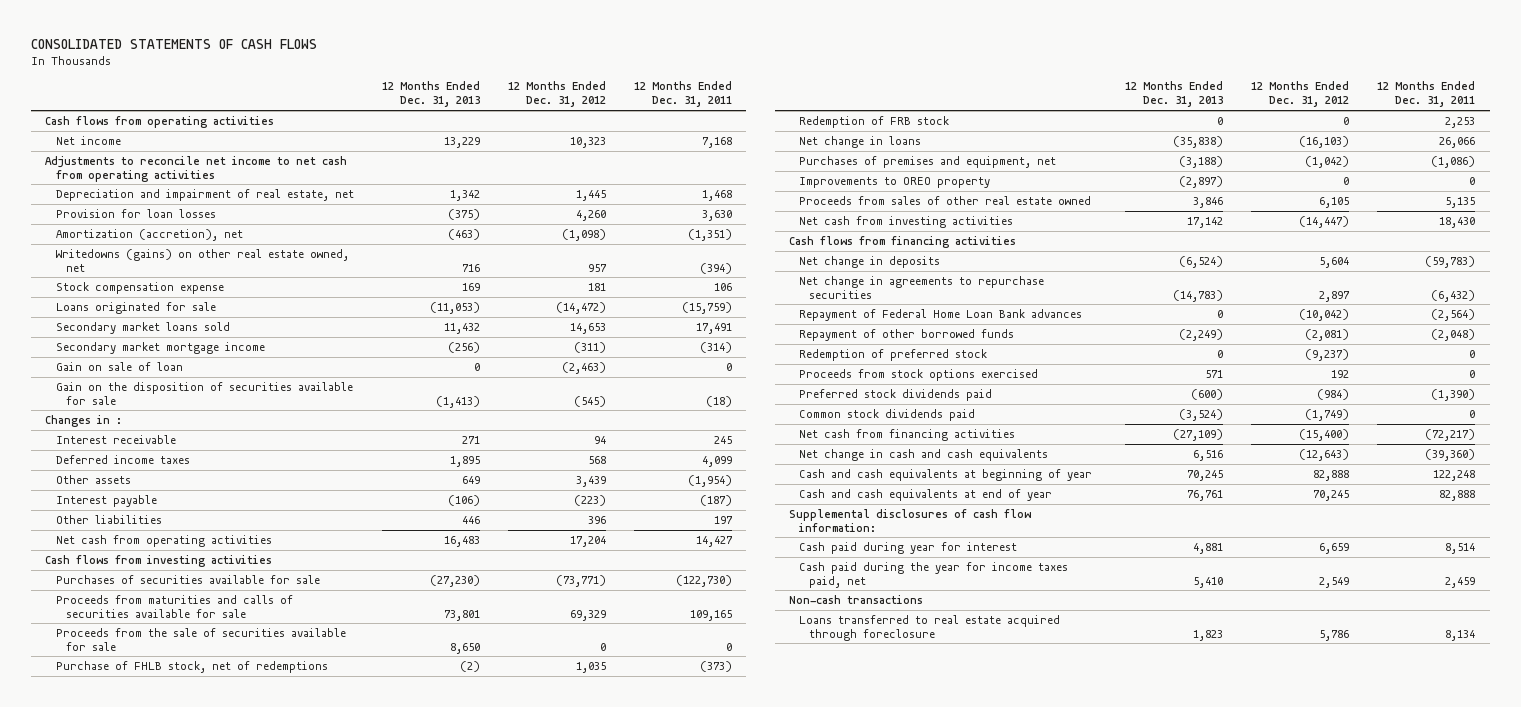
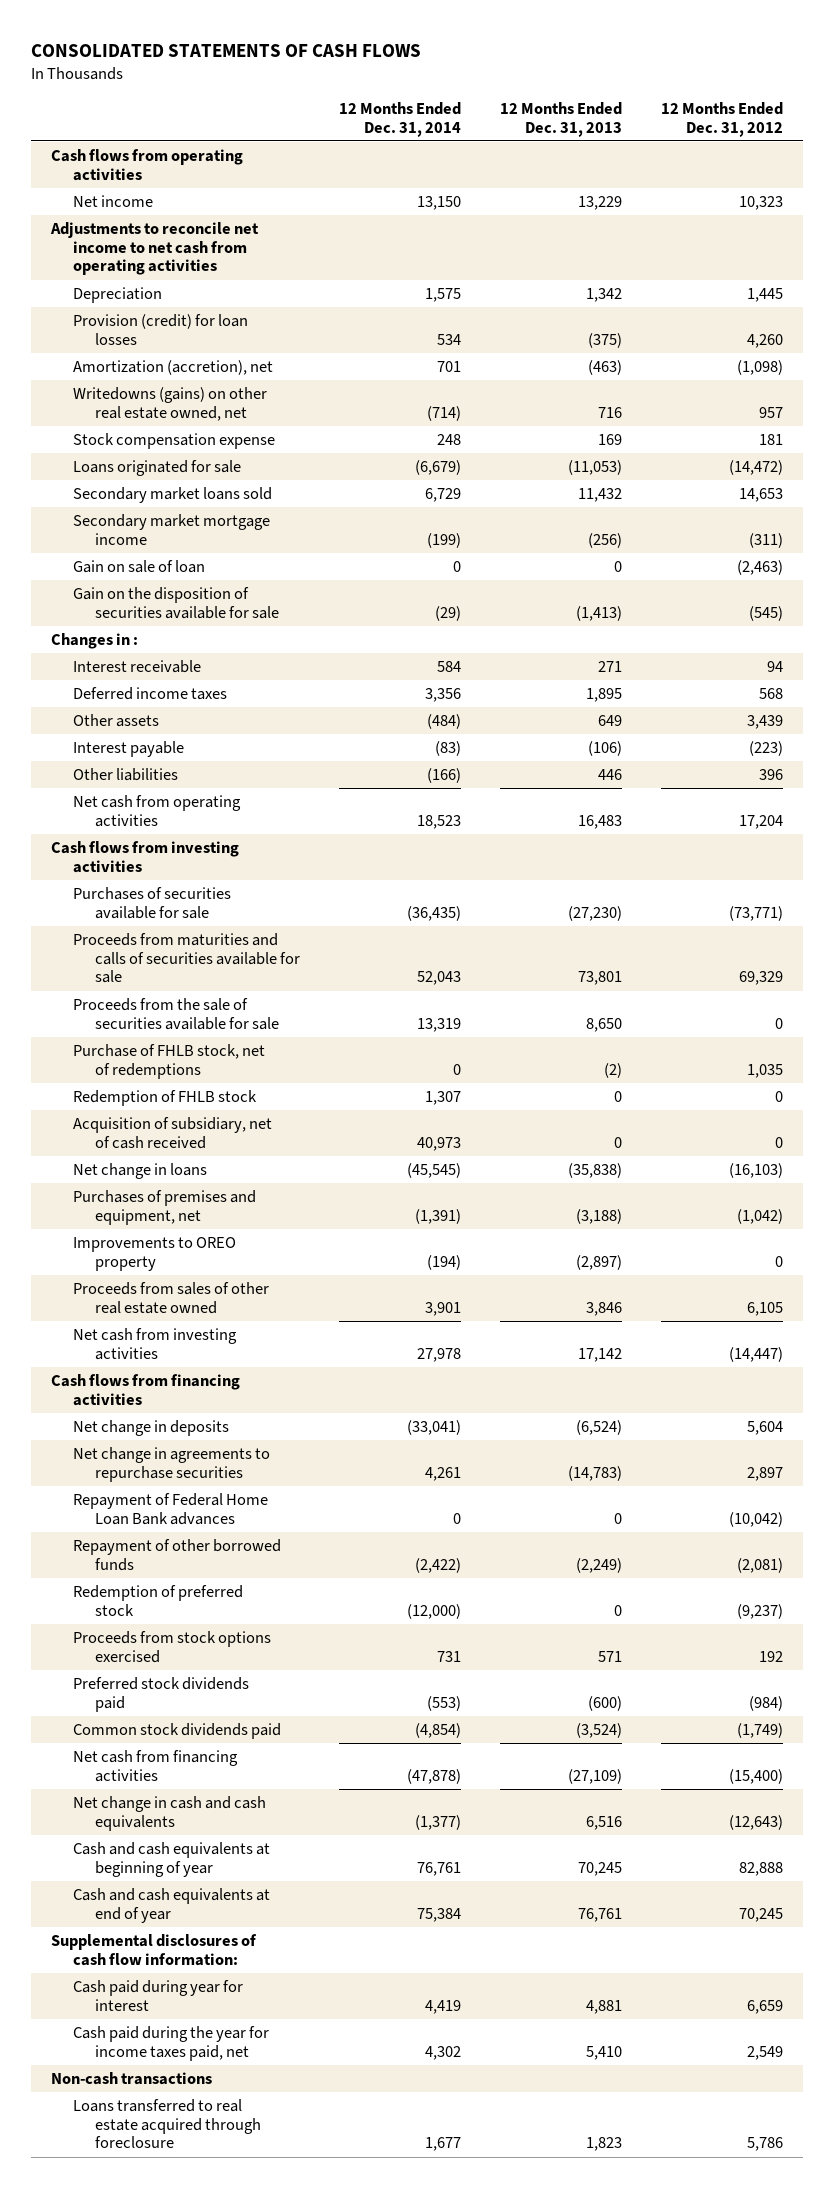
- | 12 Months Ended Dec. 31, 2013 | 12 Months Ended Dec. 31, 2012 | 12 Months Ended Dec. 31, 2011
+ | 12 Months Ended Dec. 31, 2014 | 12 Months Ended Dec. 31, 2013 | 12 Months Ended Dec. 31, 2012
- Depreciation and impairment of real estate, net | 1,342 | 1,445 | 1,468
- Provision for loan losses | (375) | 4,260 | 3,630
+ Depreciation | 1,575 | 1,342 | 1,445
+ Provision (credit) for loan losses | 534 | (375) | 4,260
- Redemption of FRB stock | 0 | 0 | 2,253
+ Redemption of FHLB stock | 1,307 | 0 | 0
+ Acquisition of subsidiary, net of cash received | 40,973 | 0 | 0

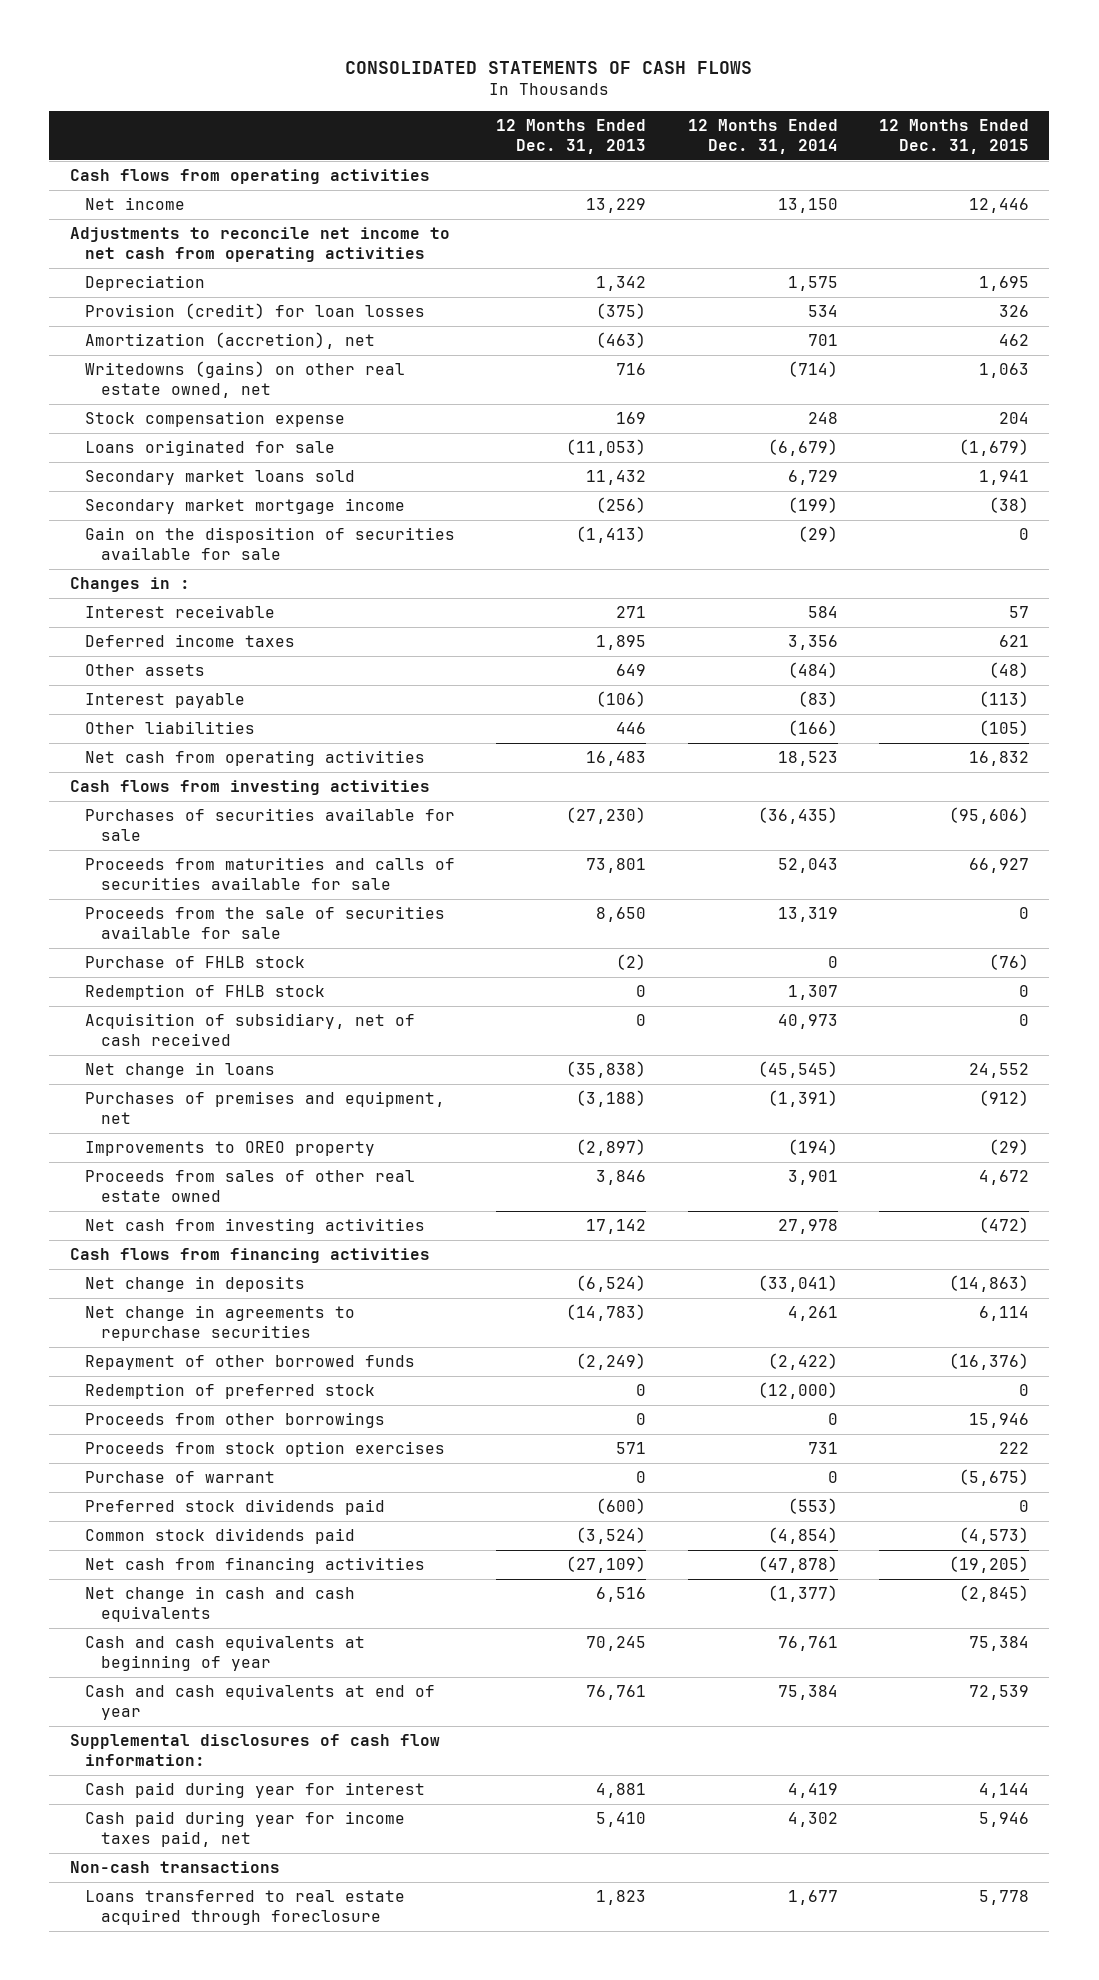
- | 12 Months Ended Dec. 31, 2014 | 12 Months Ended Dec. 31, 2013 | 12 Months Ended Dec. 31, 2012
+ | 12 Months Ended Dec. 31, 2013 | 12 Months Ended Dec. 31, 2014 | 12 Months Ended Dec. 31, 2015
- Gain on sale of loan | 0 | 0 | (2,463)
- Purchase of FHLB stock, net of redemptions | 0 | (2) | 1,035
+ Purchase of FHLB stock | (2) | 0 | (76)
- Repayment of Federal Home Loan Bank advances | 0 | 0 | (10,042)
- Proceeds from stock options exercised | 731 | 571 | 192
+ Proceeds from other borrowings | 0 | 0 | 15,946
+ Proceeds from stock option exercises | 571 | 731 | 222
+ Purchase of warrant | 0 | 0 | (5,675)
- Cash paid during the year for income taxes paid, net | 4,302 | 5,410 | 2,549
+ Cash paid during year for income taxes paid, net | 5,410 | 4,302 | 5,946

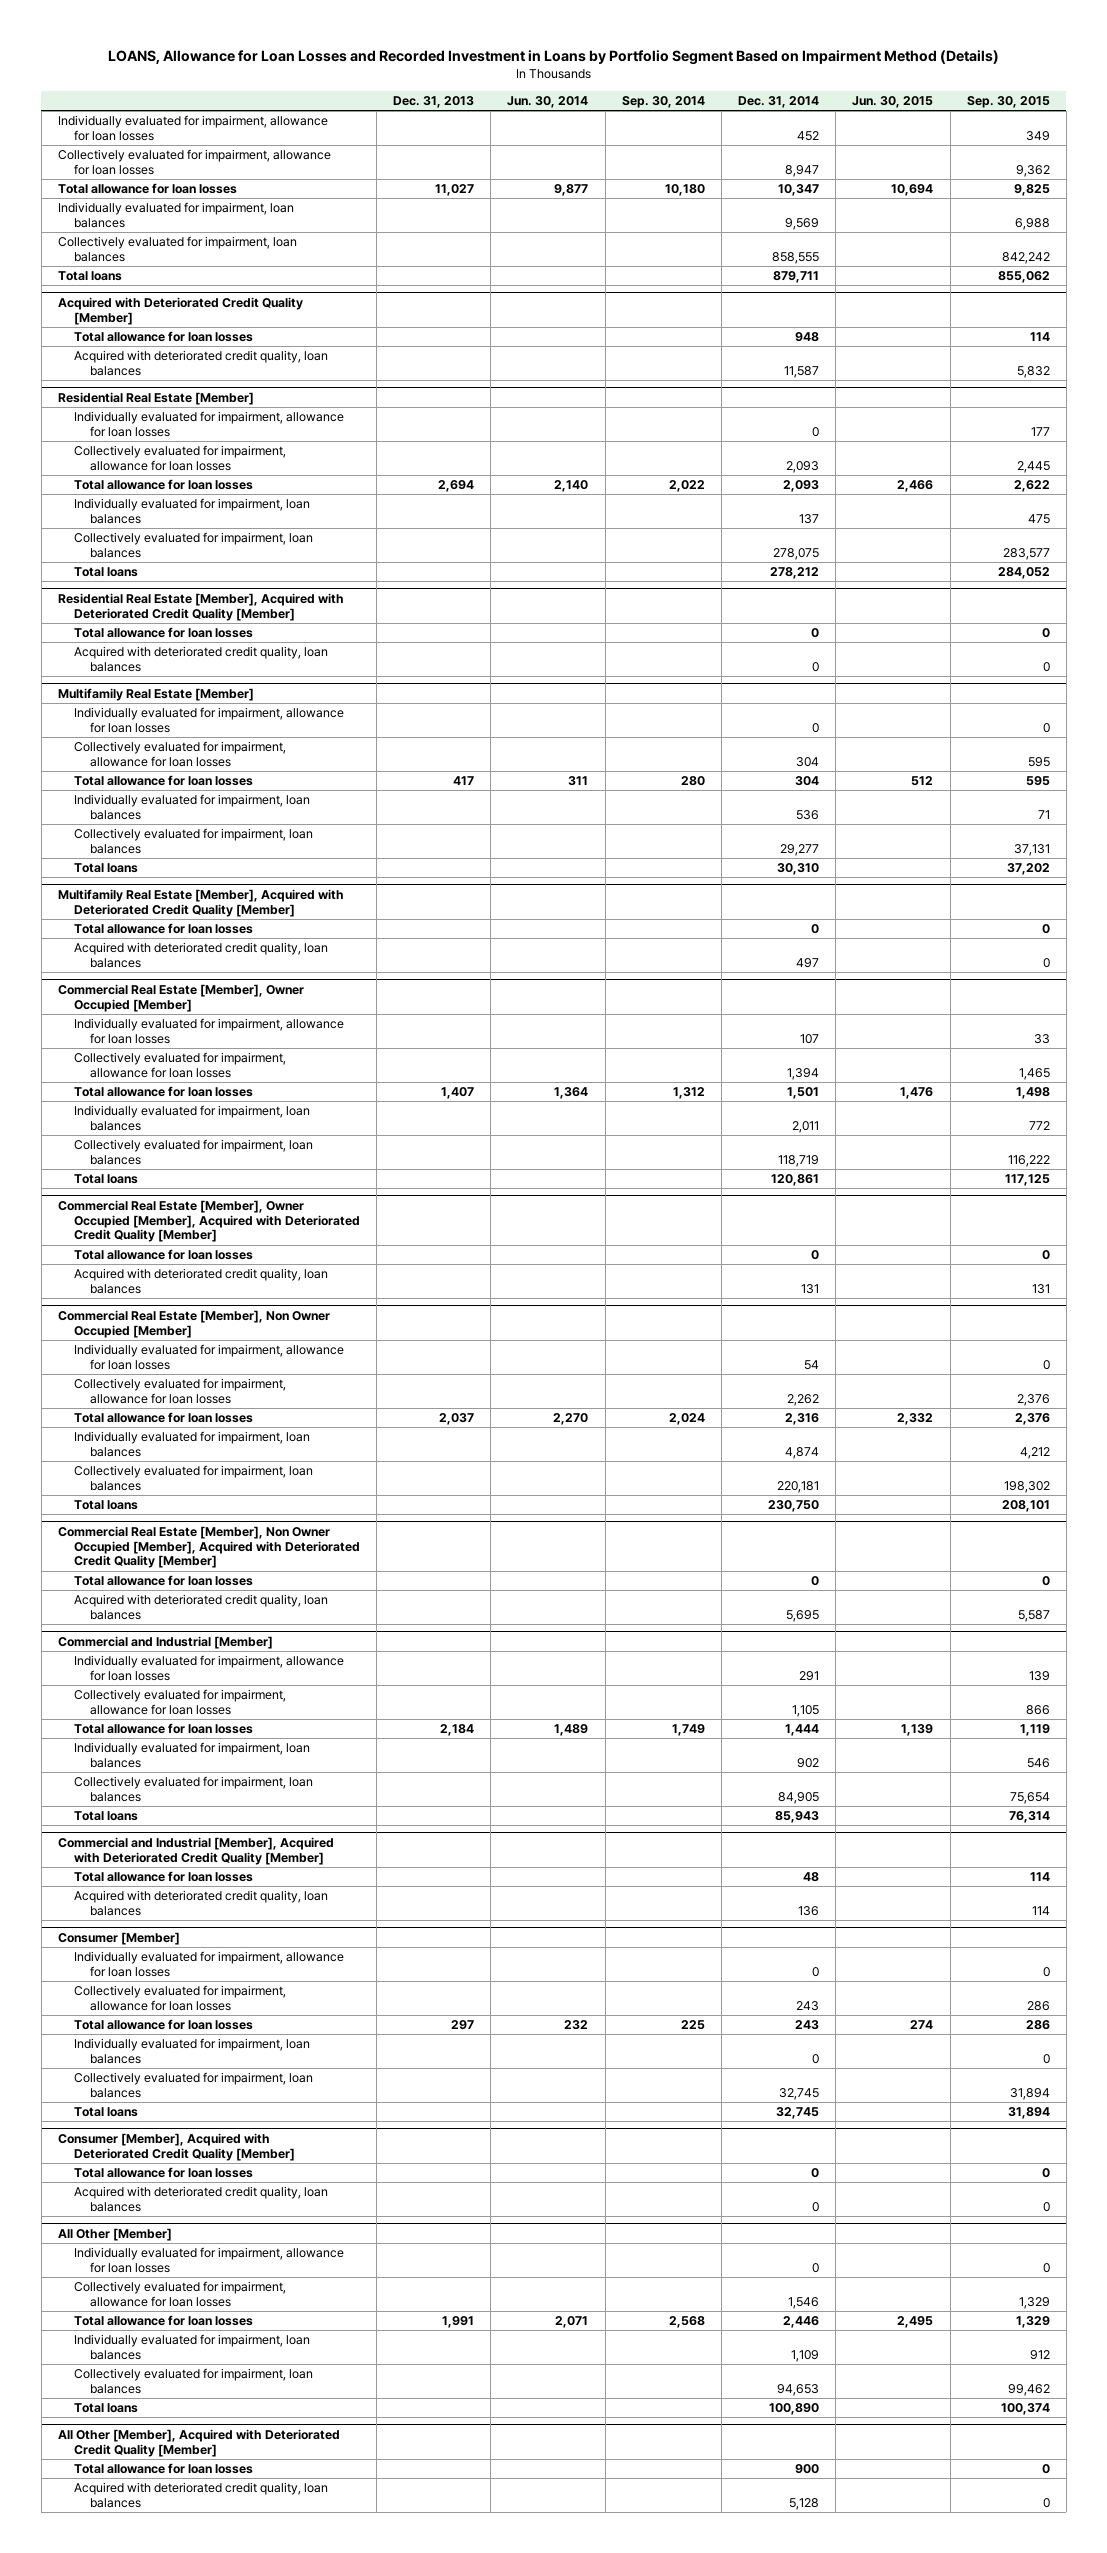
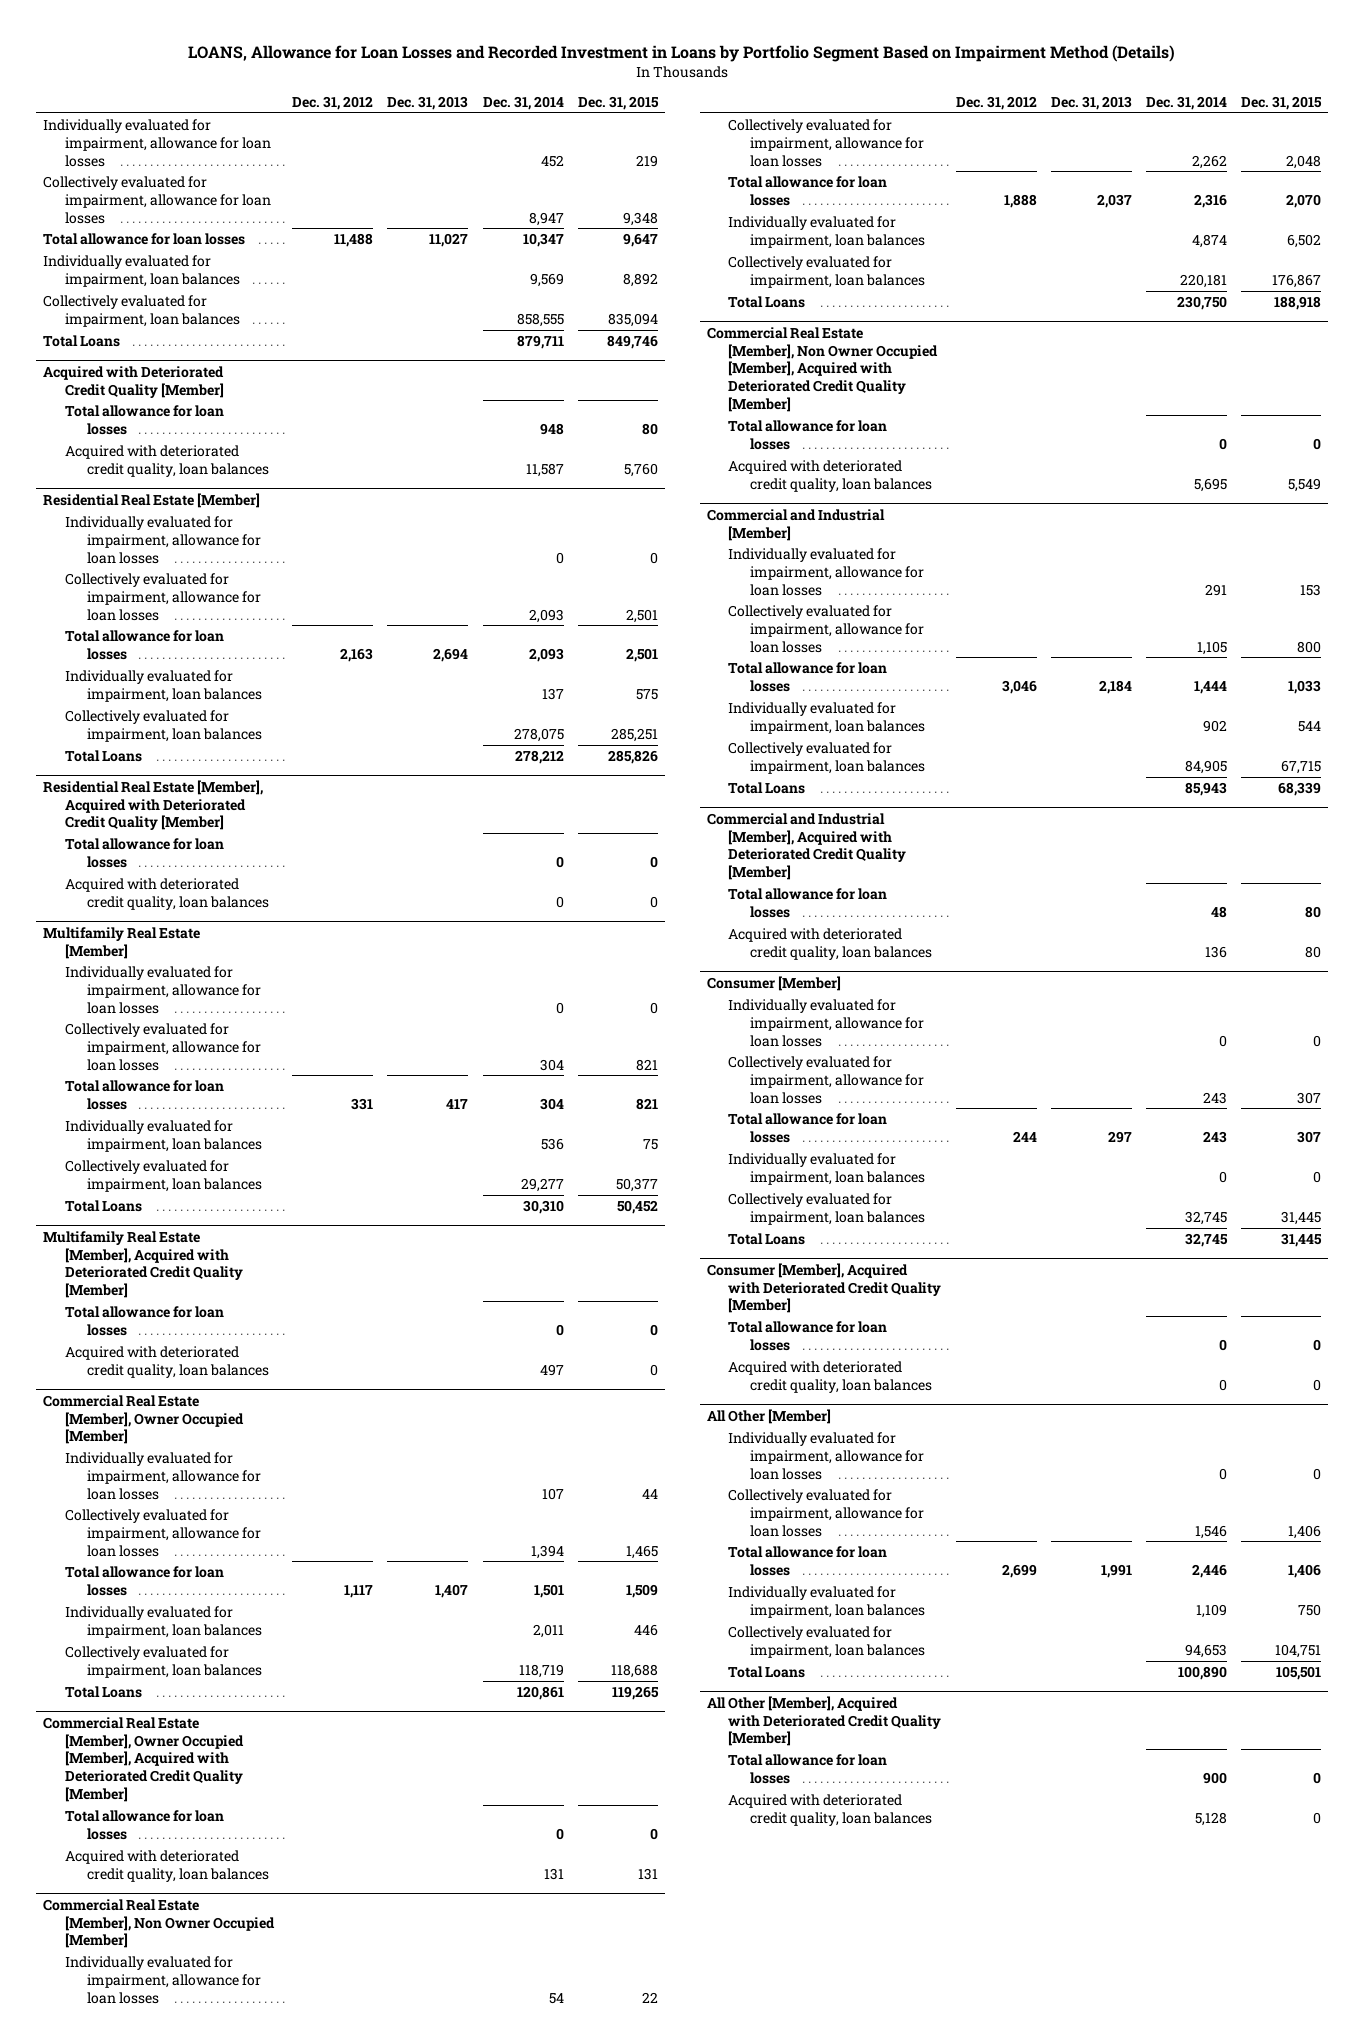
- | Dec. 31, 2013 | Jun. 30, 2014 | Sep. 30, 2014 | Dec. 31, 2014 | Jun. 30, 2015 | Sep. 30, 2015
+ | Dec. 31, 2012 | Dec. 31, 2013 | Dec. 31, 2014 | Dec. 31, 2015
- Total loans | | | | 879,711 | | 855,062
+ Total Loans | | | 879,711 | 849,746
@ Residential Real Estate [Member]
- Total loans | | | | 278,212 | | 284,052
+ Total Loans | | | 278,212 | 285,826
@ Multifamily Real Estate [Member]
- Total loans | | | | 30,310 | | 37,202
+ Total Loans | | | 30,310 | 50,452
@ Commercial Real Estate [Member], Owner Occupied [Member]
- Total loans | | | | 120,861 | | 117,125
+ Total Loans | | | 120,861 | 119,265
@ Commercial Real Estate [Member], Non Owner Occupied [Member]
- Total loans | | | | 230,750 | | 208,101
+ Total Loans | | | 230,750 | 188,918
@ Commercial and Industrial [Member]
- Total loans | | | | 85,943 | | 76,314
+ Total Loans | | | 85,943 | 68,339
@ Consumer [Member]
- Total loans | | | | 32,745 | | 31,894
+ Total Loans | | | 32,745 | 31,445
@ All Other [Member]
- Total loans | | | | 100,890 | | 100,374
+ Total Loans | | | 100,890 | 105,501

